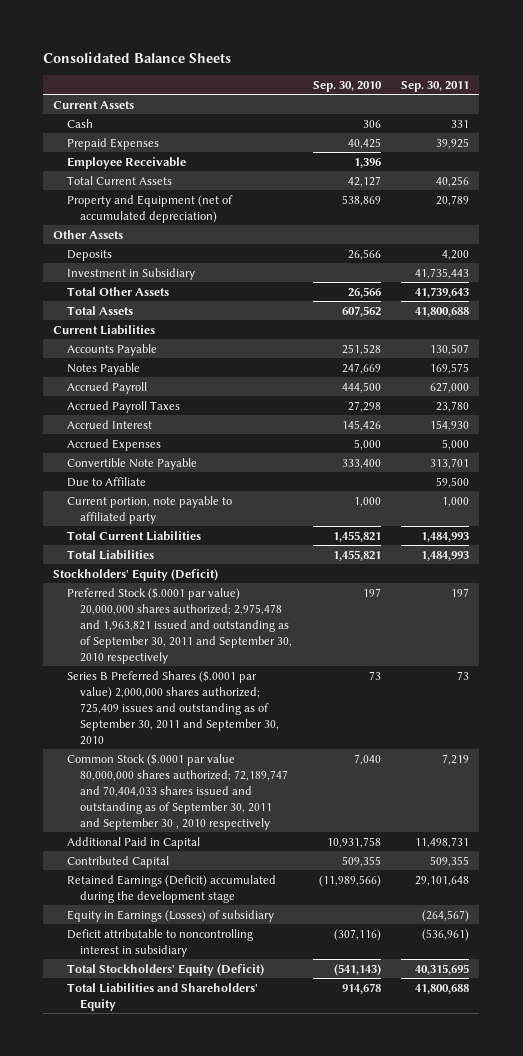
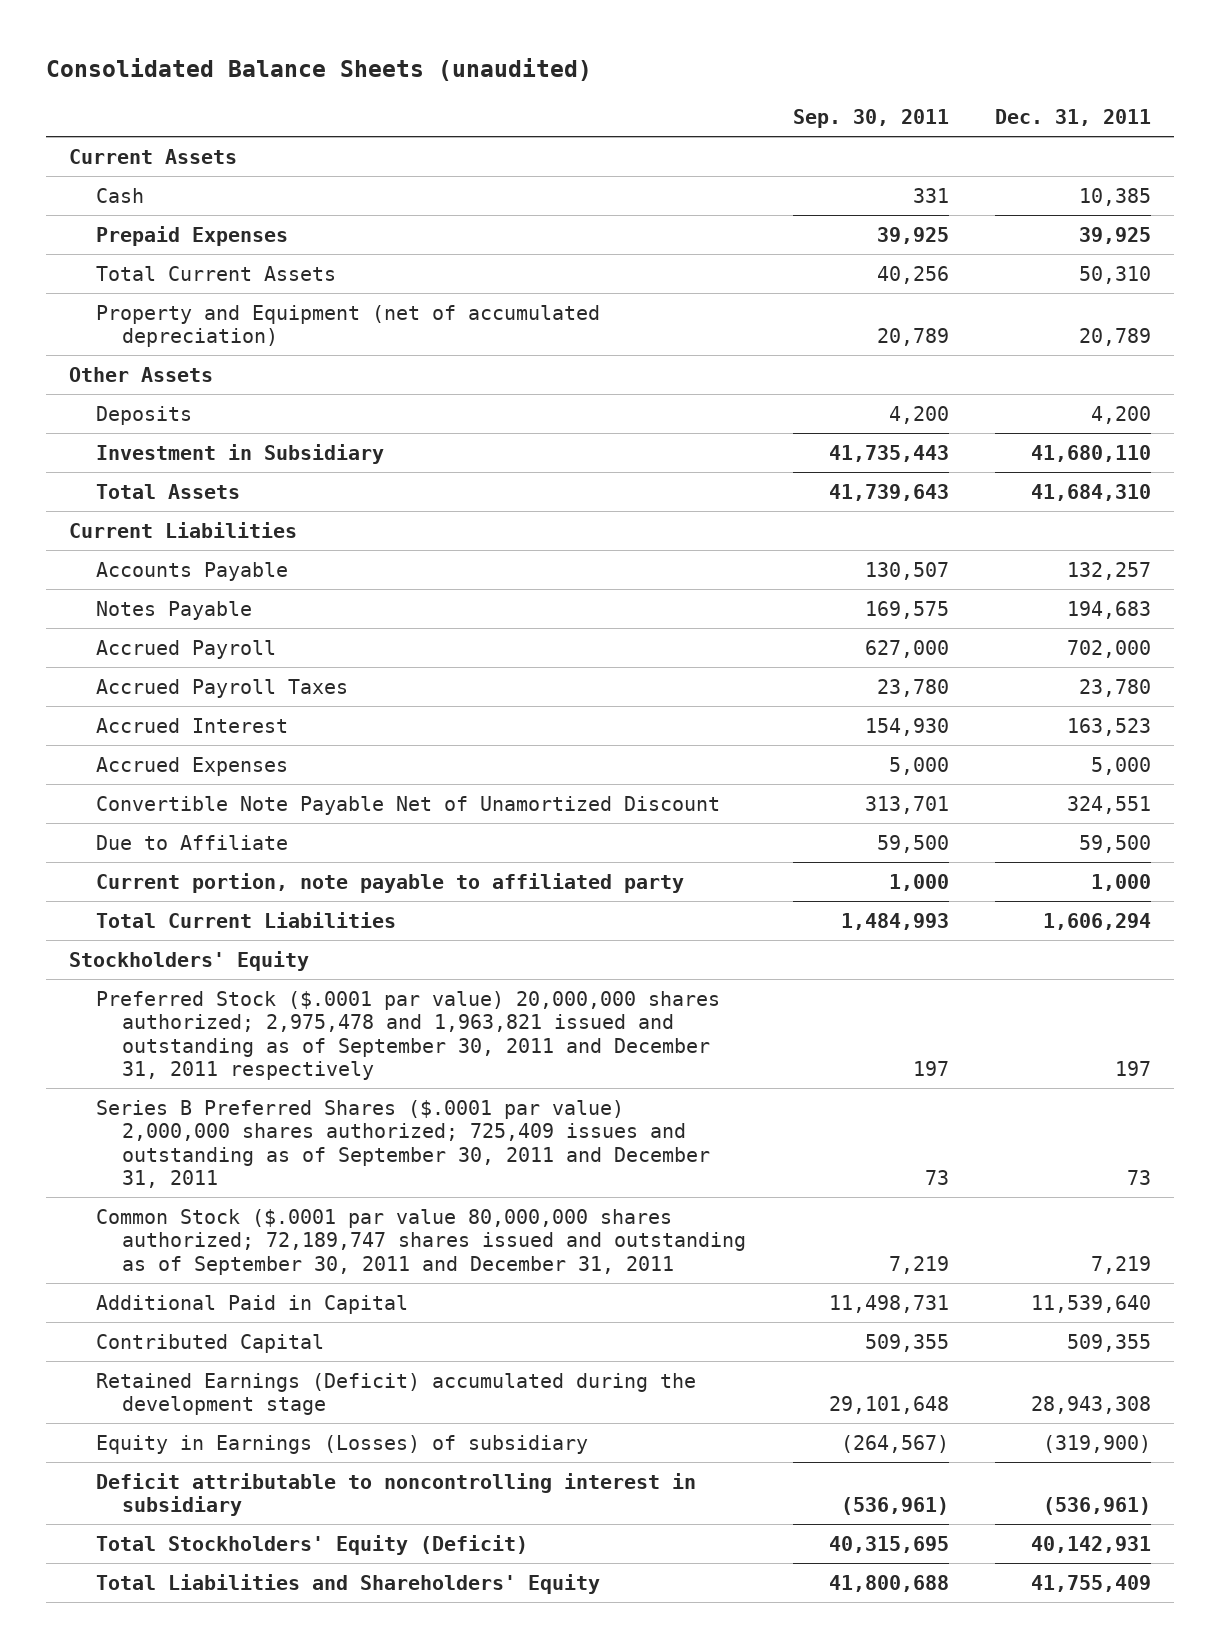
- Consolidated Balance Sheets
+ Consolidated Balance Sheets (unaudited)
- | Sep. 30, 2010 | Sep. 30, 2011
+ | Sep. 30, 2011 | Dec. 31, 2011
- Employee Receivable | 1,396 |
- Total Other Assets | 26,566 | 41,739,643
- Total Assets | 607,562 | 41,800,688
+ Total Assets | 41,739,643 | 41,684,310
- Convertible Note Payable | 333,400 | 313,701
+ Convertible Note Payable Net of Unamortized Discount | 313,701 | 324,551
- Total Liabilities | 1,455,821 | 1,484,993
- Stockholders' Equity (Deficit)
- Preferred Stock ($.0001 par value) 20,000,000 shares authorized; 2,975,478 and 1,963,821 issued and outstanding as of September 30, 2011 and September 30, 2010 respectively | 197 | 197
- Series B Preferred Shares ($.0001 par value) 2,000,000 shares authorized; 725,409 issues and outstanding as of September 30, 2011 and September 30, 2010 | 73 | 73
- Common Stock ($.0001 par value 80,000,000 shares authorized; 72,189,747 and 70,404,033 shares issued and outstanding as of September 30, 2011 and September 30 , 2010 respectively | 7,040 | 7,219
+ Stockholders' Equity
+ Preferred Stock ($.0001 par value) 20,000,000 shares authorized; 2,975,478 and 1,963,821 issued and outstanding as of September 30, 2011 and December 31, 2011 respectively | 197 | 197
+ Series B Preferred Shares ($.0001 par value) 2,000,000 shares authorized; 725,409 issues and outstanding as of September 30, 2011 and December 31, 2011 | 73 | 73
+ Common Stock ($.0001 par value 80,000,000 shares authorized; 72,189,747 shares issued and outstanding as of September 30, 2011 and December 31, 2011 | 7,219 | 7,219

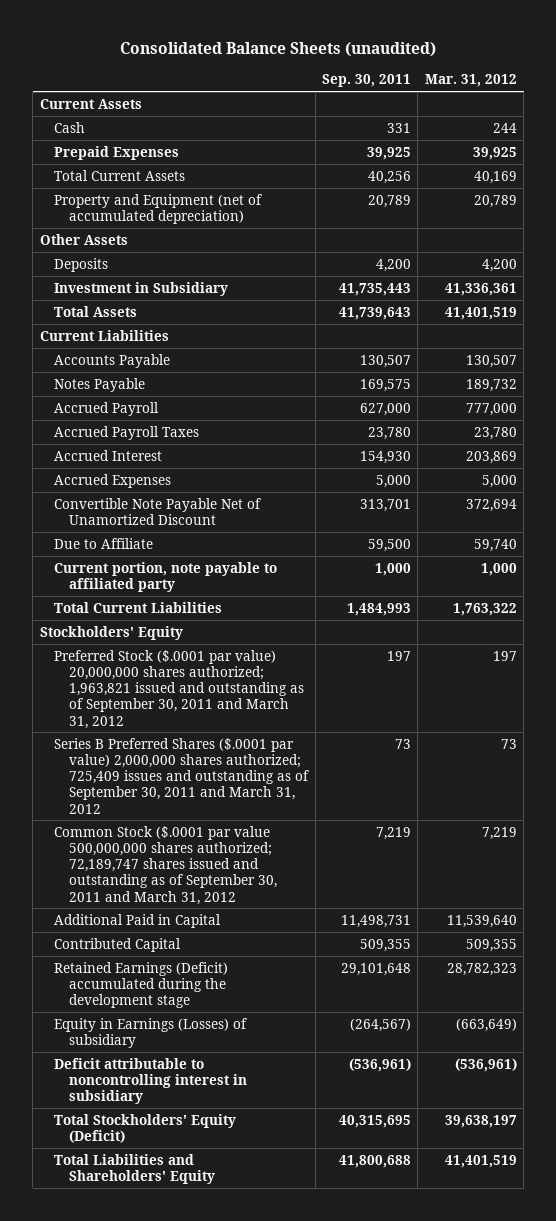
- | Sep. 30, 2011 | Dec. 31, 2011
+ | Sep. 30, 2011 | Mar. 31, 2012
- Preferred Stock ($.0001 par value) 20,000,000 shares authorized; 2,975,478 and 1,963,821 issued and outstanding as of September 30, 2011 and December 31, 2011 respectively | 197 | 197
- Series B Preferred Shares ($.0001 par value) 2,000,000 shares authorized; 725,409 issues and outstanding as of September 30, 2011 and December 31, 2011 | 73 | 73
- Common Stock ($.0001 par value 80,000,000 shares authorized; 72,189,747 shares issued and outstanding as of September 30, 2011 and December 31, 2011 | 7,219 | 7,219
+ Preferred Stock ($.0001 par value) 20,000,000 shares authorized; 1,963,821 issued and outstanding as of September 30, 2011 and March 31, 2012 | 197 | 197
+ Series B Preferred Shares ($.0001 par value) 2,000,000 shares authorized; 725,409 issues and outstanding as of September 30, 2011 and March 31, 2012 | 73 | 73
+ Common Stock ($.0001 par value 500,000,000 shares authorized; 72,189,747 shares issued and outstanding as of September 30, 2011 and March 31, 2012 | 7,219 | 7,219

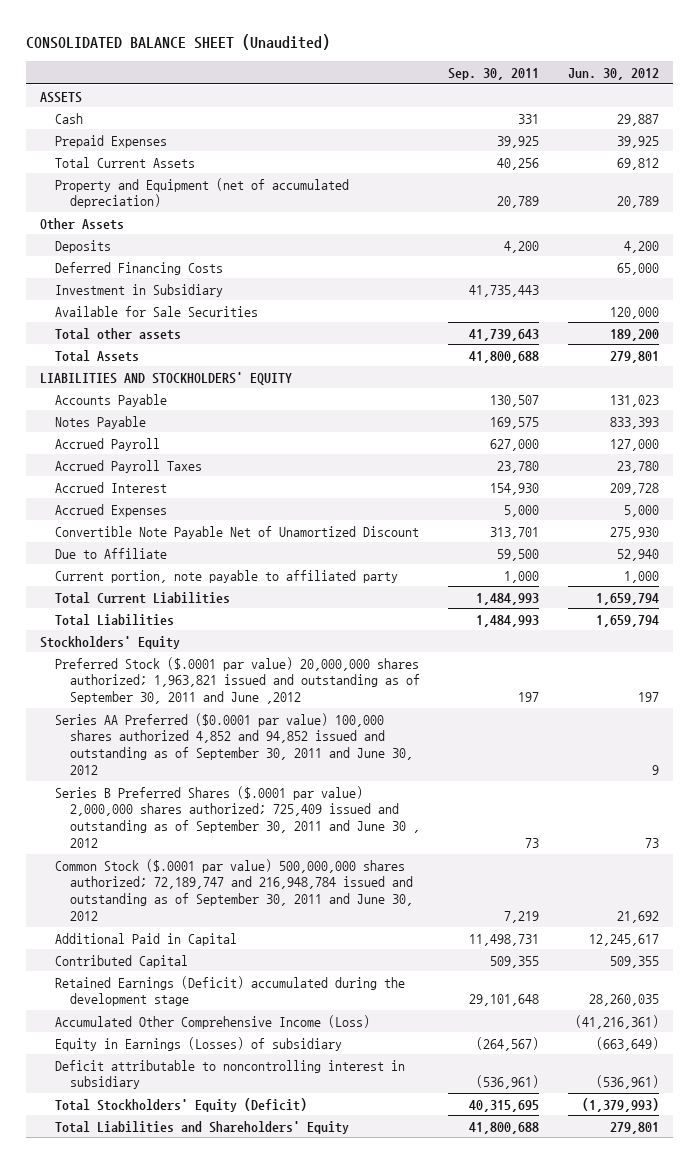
- Consolidated Balance Sheets (unaudited)
+ CONSOLIDATED BALANCE SHEET (Unaudited)
- | Sep. 30, 2011 | Mar. 31, 2012
+ | Sep. 30, 2011 | Jun. 30, 2012
- Current Assets
+ ASSETS
+ Deferred Financing Costs | | 65,000
- Total Assets | 41,739,643 | 41,401,519
- Current Liabilities
+ Available for Sale Securities | | 120,000
+ Total other assets | 41,739,643 | 189,200
+ Total Assets | 41,800,688 | 279,801
+ LIABILITIES AND STOCKHOLDERS' EQUITY
+ Total Liabilities | 1,484,993 | 1,659,794
- Preferred Stock ($.0001 par value) 20,000,000 shares authorized; 1,963,821 issued and outstanding as of September 30, 2011 and March 31, 2012 | 197 | 197
- Series B Preferred Shares ($.0001 par value) 2,000,000 shares authorized; 725,409 issues and outstanding as of September 30, 2011 and March 31, 2012 | 73 | 73
- Common Stock ($.0001 par value 500,000,000 shares authorized; 72,189,747 shares issued and outstanding as of September 30, 2011 and March 31, 2012 | 7,219 | 7,219
+ Preferred Stock ($.0001 par value) 20,000,000 shares authorized; 1,963,821 issued and outstanding as of September 30, 2011 and June ,2012 | 197 | 197
+ Series AA Preferred ($0.0001 par value) 100,000 shares authorized 4,852 and 94,852 issued and outstanding as of September 30, 2011 and June 30, 2012 | | 9
+ Series B Preferred Shares ($.0001 par value) 2,000,000 shares authorized; 725,409 issued and outstanding as of September 30, 2011 and June 30 , 2012 | 73 | 73
+ Common Stock ($.0001 par value) 500,000,000 shares authorized; 72,189,747 and 216,948,784 issued and outstanding as of September 30, 2011 and June 30, 2012 | 7,219 | 21,692
+ Accumulated Other Comprehensive Income (Loss) | | (41,216,361)

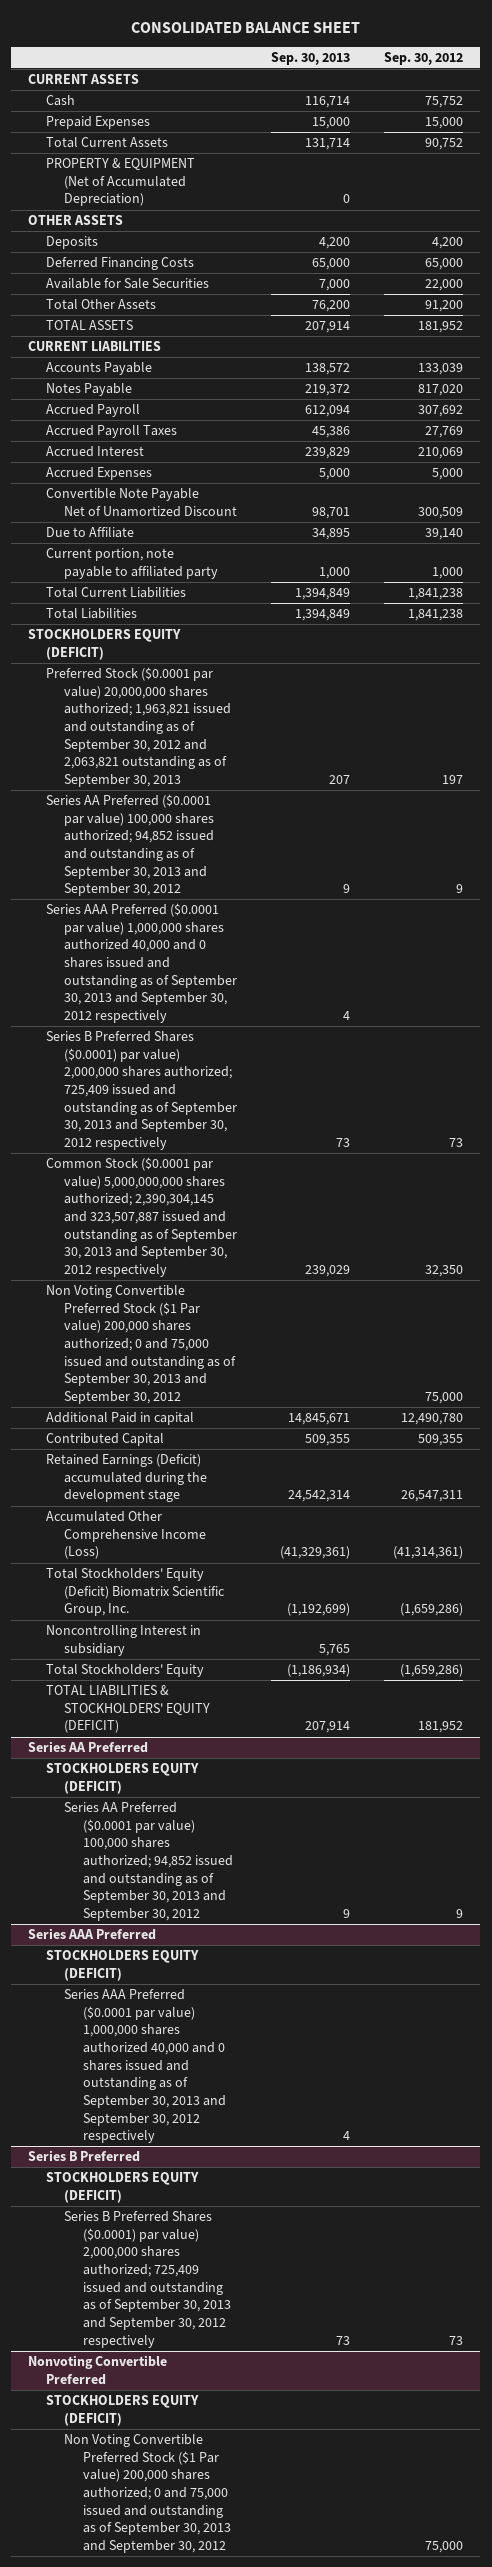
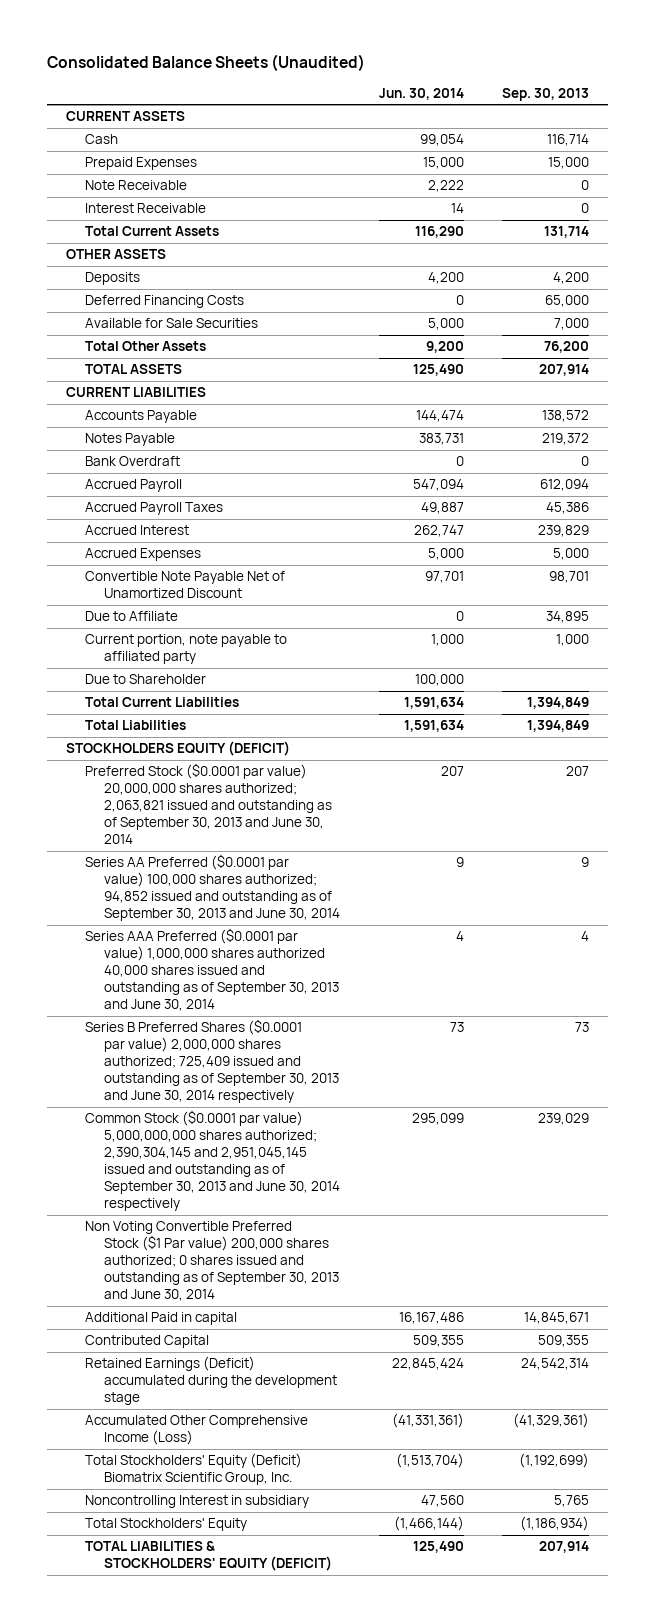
- CONSOLIDATED BALANCE SHEET
+ Consolidated Balance Sheets (Unaudited)
- | Sep. 30, 2013 | Sep. 30, 2012
+ | Jun. 30, 2014 | Sep. 30, 2013
+ Note Receivable | 2,222 | 0
+ Interest Receivable | 14 | 0
- PROPERTY & EQUIPMENT (Net of Accumulated Depreciation) | 0 |
+ Bank Overdraft | 0 | 0
+ Due to Shareholder | 100,000 |
- Preferred Stock ($0.0001 par value) 20,000,000 shares authorized; 1,963,821 issued and outstanding as of September 30, 2012 and 2,063,821 outstanding as of September 30, 2013 | 207 | 197
- Series AA Preferred ($0.0001 par value) 100,000 shares authorized; 94,852 issued and outstanding as of September 30, 2013 and September 30, 2012 | 9 | 9
- Series AAA Preferred ($0.0001 par value) 1,000,000 shares authorized 40,000 and 0 shares issued and outstanding as of September 30, 2013 and September 30, 2012 respectively | 4 |
- Series B Preferred Shares ($0.0001) par value) 2,000,000 shares authorized; 725,409 issued and outstanding as of September 30, 2013 and September 30, 2012 respectively | 73 | 73
- Common Stock ($0.0001 par value) 5,000,000,000 shares authorized; 2,390,304,145 and 323,507,887 issued and outstanding as of September 30, 2013 and September 30, 2012 respectively | 239,029 | 32,350
- Non Voting Convertible Preferred Stock ($1 Par value) 200,000 shares authorized; 0 and 75,000 issued and outstanding as of September 30, 2013 and September 30, 2012 | | 75,000
+ Preferred Stock ($0.0001 par value) 20,000,000 shares authorized; 2,063,821 issued and outstanding as of September 30, 2013 and June 30, 2014 | 207 | 207
+ Series AA Preferred ($0.0001 par value) 100,000 shares authorized; 94,852 issued and outstanding as of September 30, 2013 and June 30, 2014 | 9 | 9
+ Series AAA Preferred ($0.0001 par value) 1,000,000 shares authorized 40,000 shares issued and outstanding as of September 30, 2013 and June 30, 2014 | 4 | 4
+ Series B Preferred Shares ($0.0001 par value) 2,000,000 shares authorized; 725,409 issued and outstanding as of September 30, 2013 and June 30, 2014 respectively | 73 | 73
+ Common Stock ($0.0001 par value) 5,000,000,000 shares authorized; 2,390,304,145 and 2,951,045,145 issued and outstanding as of September 30, 2013 and June 30, 2014 respectively | 295,099 | 239,029
+ Non Voting Convertible Preferred Stock ($1 Par value) 200,000 shares authorized; 0 shares issued and outstanding as of September 30, 2013 and June 30, 2014
- Series AA Preferred
- STOCKHOLDERS EQUITY (DEFICIT)
- Series AA Preferred ($0.0001 par value) 100,000 shares authorized; 94,852 issued and outstanding as of September 30, 2013 and September 30, 2012 | 9 | 9
- Series AAA Preferred
- STOCKHOLDERS EQUITY (DEFICIT)
- Series AAA Preferred ($0.0001 par value) 1,000,000 shares authorized 40,000 and 0 shares issued and outstanding as of September 30, 2013 and September 30, 2012 respectively | 4 |
- Series B Preferred
- STOCKHOLDERS EQUITY (DEFICIT)
- Series B Preferred Shares ($0.0001) par value) 2,000,000 shares authorized; 725,409 issued and outstanding as of September 30, 2013 and September 30, 2012 respectively | 73 | 73
- Nonvoting Convertible Preferred
- STOCKHOLDERS EQUITY (DEFICIT)
- Non Voting Convertible Preferred Stock ($1 Par value) 200,000 shares authorized; 0 and 75,000 issued and outstanding as of September 30, 2013 and September 30, 2012 | | 75,000

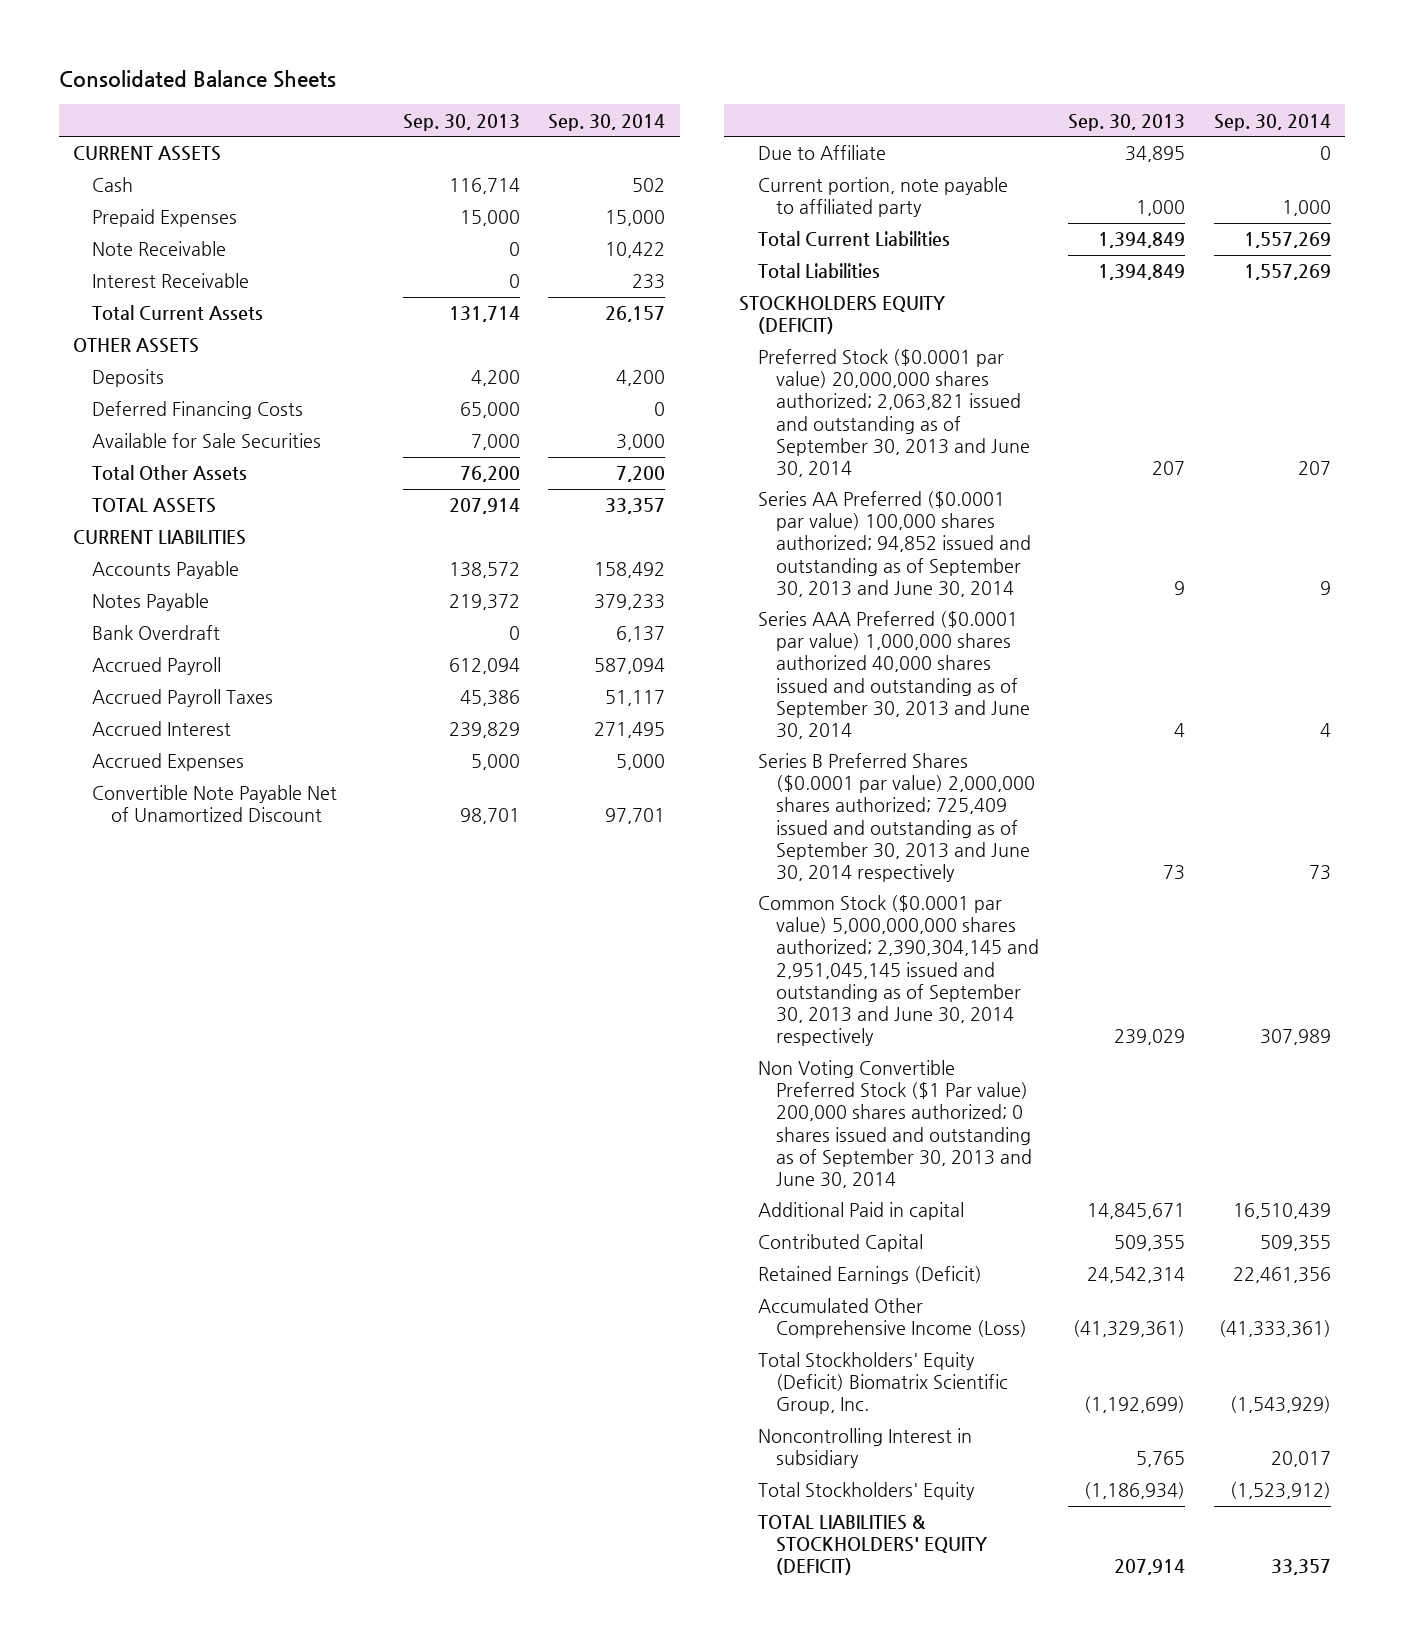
- Consolidated Balance Sheets (Unaudited)
+ Consolidated Balance Sheets
- | Jun. 30, 2014 | Sep. 30, 2013
+ | Sep. 30, 2013 | Sep. 30, 2014
- Due to Shareholder | 100,000 |
- Retained Earnings (Deficit) accumulated during the development stage | 22,845,424 | 24,542,314
+ Retained Earnings (Deficit) | 24,542,314 | 22,461,356

